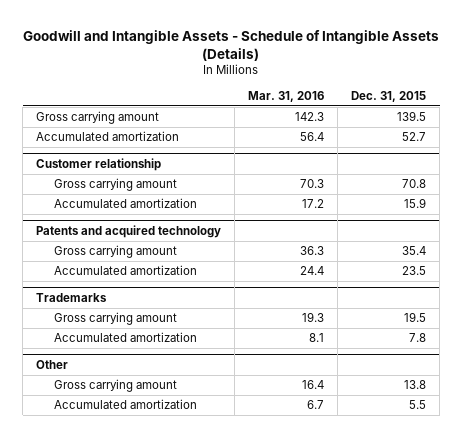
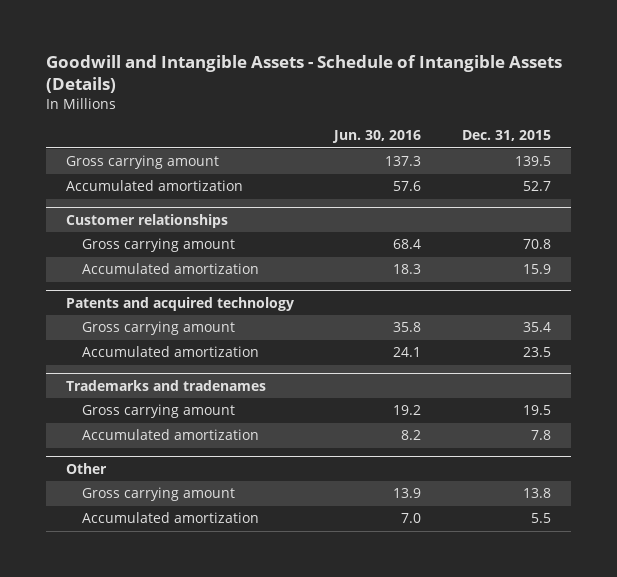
- | Mar. 31, 2016 | Dec. 31, 2015
+ | Jun. 30, 2016 | Dec. 31, 2015
- Customer relationship
+ Customer relationships
- Trademarks
+ Trademarks and tradenames

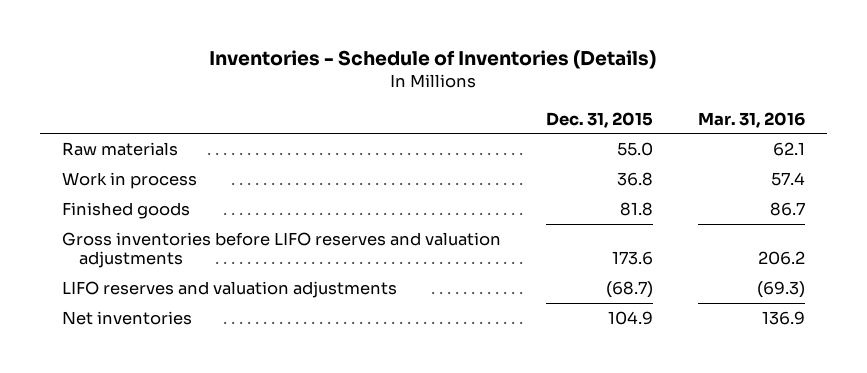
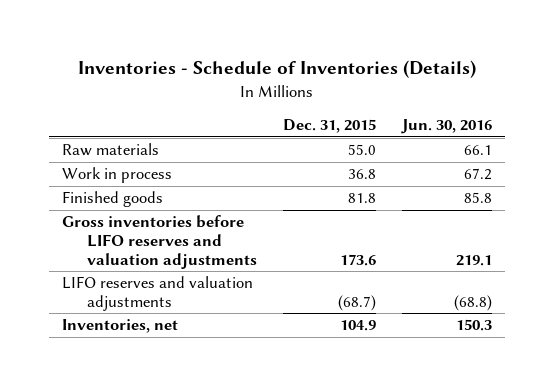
- | Dec. 31, 2015 | Mar. 31, 2016
+ | Dec. 31, 2015 | Jun. 30, 2016
- Net inventories | 104.9 | 136.9
+ Inventories, net | 104.9 | 150.3

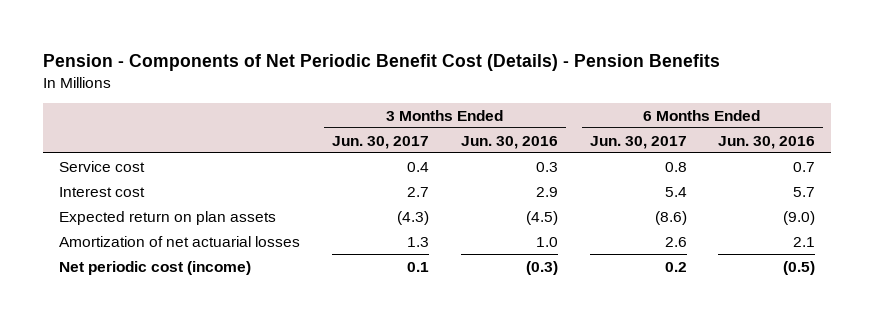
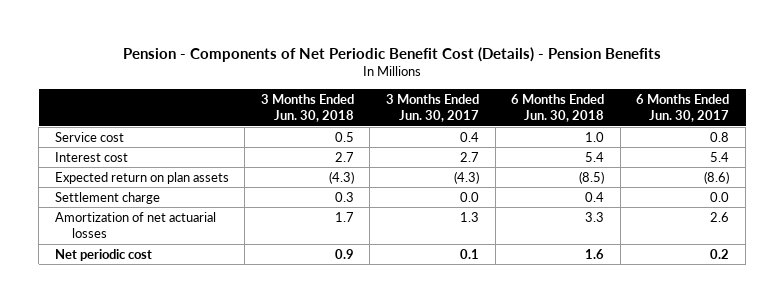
- | 3 Months Ended Jun. 30, 2017 | 3 Months Ended Jun. 30, 2016 | 6 Months Ended Jun. 30, 2017 | 6 Months Ended Jun. 30, 2016
+ | 3 Months Ended Jun. 30, 2018 | 3 Months Ended Jun. 30, 2017 | 6 Months Ended Jun. 30, 2018 | 6 Months Ended Jun. 30, 2017
+ Settlement charge | 0.3 | 0.0 | 0.4 | 0.0
- Net periodic cost (income) | 0.1 | (0.3) | 0.2 | (0.5)
+ Net periodic cost | 0.9 | 0.1 | 1.6 | 0.2

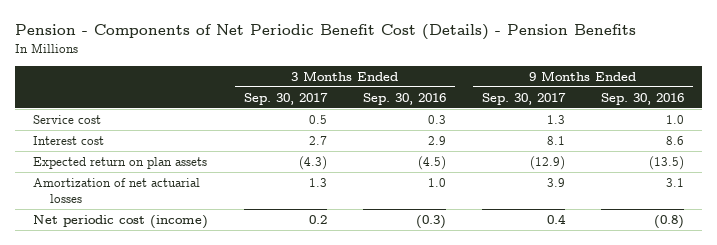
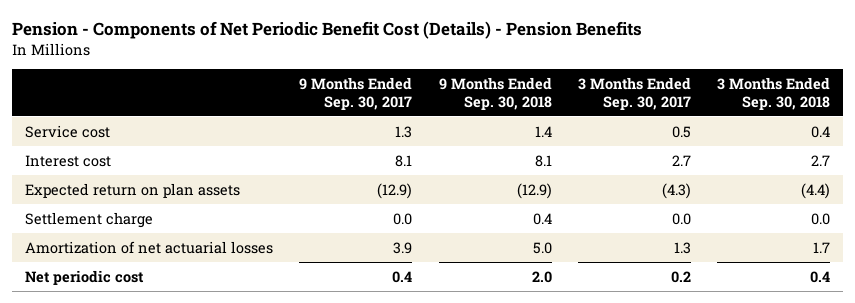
- | 3 Months Ended Sep. 30, 2017 | 3 Months Ended Sep. 30, 2016 | 9 Months Ended Sep. 30, 2017 | 9 Months Ended Sep. 30, 2016
+ | 9 Months Ended Sep. 30, 2017 | 9 Months Ended Sep. 30, 2018 | 3 Months Ended Sep. 30, 2017 | 3 Months Ended Sep. 30, 2018
+ Settlement charge | 0.0 | 0.4 | 0.0 | 0.0
- Net periodic cost (income) | 0.2 | (0.3) | 0.4 | (0.8)
+ Net periodic cost | 0.4 | 2.0 | 0.2 | 0.4

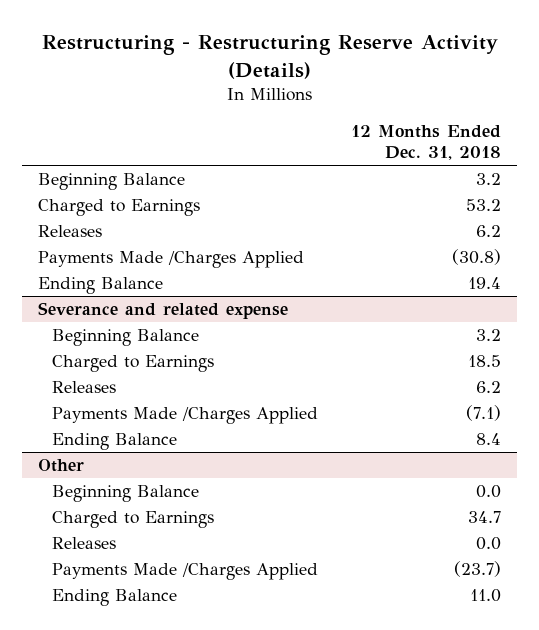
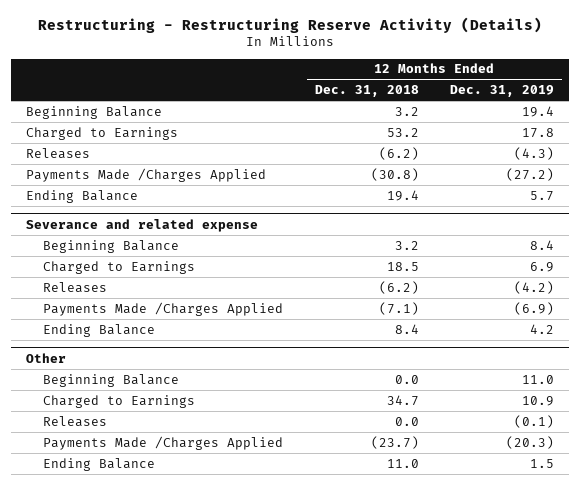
- | 12 Months Ended Dec. 31, 2018
+ | 12 Months Ended Dec. 31, 2018 | 12 Months Ended Dec. 31, 2019
- Releases | 6.2
+ Releases | (6.2) | (4.3)
@ Severance and related expense
- Releases | 6.2
+ Releases | (6.2) | (4.2)

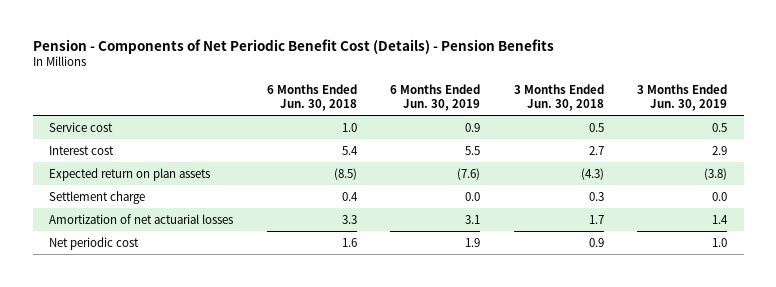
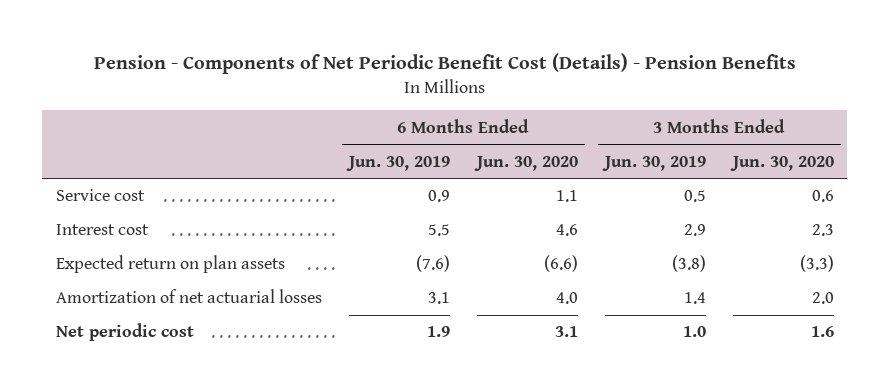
- | 6 Months Ended Jun. 30, 2018 | 6 Months Ended Jun. 30, 2019 | 3 Months Ended Jun. 30, 2018 | 3 Months Ended Jun. 30, 2019
+ | 6 Months Ended Jun. 30, 2019 | 6 Months Ended Jun. 30, 2020 | 3 Months Ended Jun. 30, 2019 | 3 Months Ended Jun. 30, 2020
- Settlement charge | 0.4 | 0.0 | 0.3 | 0.0

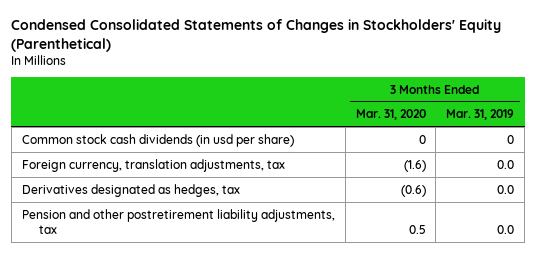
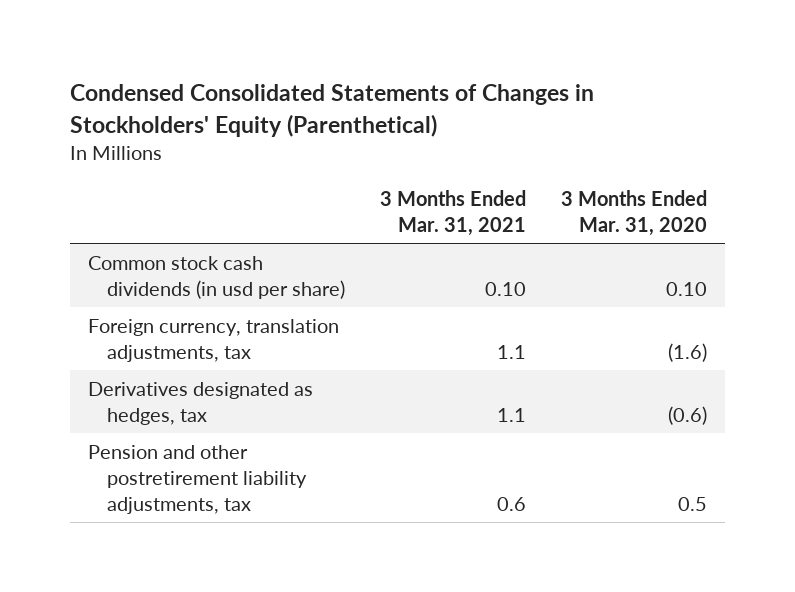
- | 3 Months Ended Mar. 31, 2020 | 3 Months Ended Mar. 31, 2019
+ | 3 Months Ended Mar. 31, 2021 | 3 Months Ended Mar. 31, 2020
- Common stock cash dividends (in usd per share) | 0 | 0
+ Common stock cash dividends (in usd per share) | 0.10 | 0.10

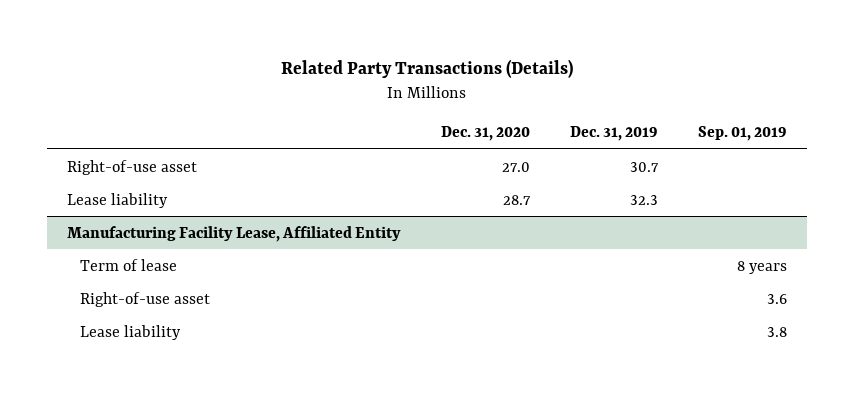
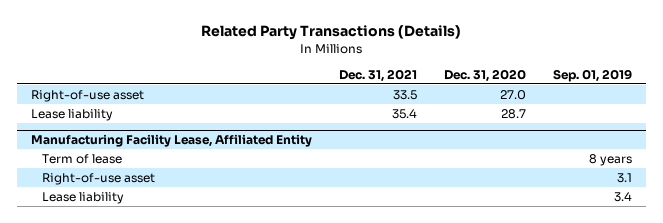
- | Dec. 31, 2020 | Dec. 31, 2019 | Sep. 01, 2019
+ | Dec. 31, 2021 | Dec. 31, 2020 | Sep. 01, 2019
@ Manufacturing Facility Lease, Affiliated Entity
- Right-of-use asset | | | 3.6
- Lease liability | | | 3.8
+ Right-of-use asset | | | 3.1
+ Lease liability | | | 3.4

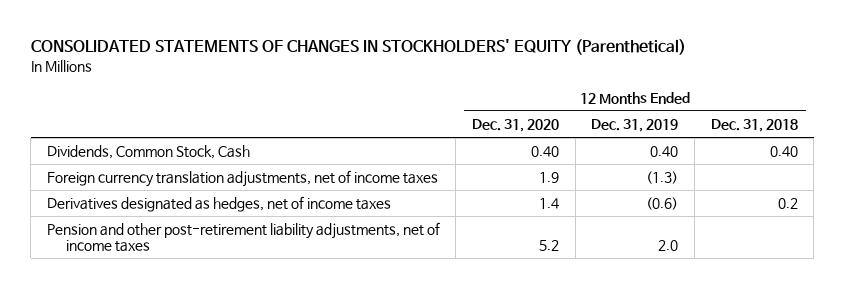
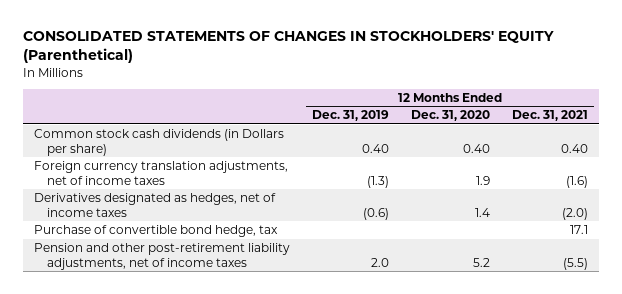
- | 12 Months Ended Dec. 31, 2020 | 12 Months Ended Dec. 31, 2019 | 12 Months Ended Dec. 31, 2018
+ | 12 Months Ended Dec. 31, 2019 | 12 Months Ended Dec. 31, 2020 | 12 Months Ended Dec. 31, 2021
- Dividends, Common Stock, Cash | 0.40 | 0.40 | 0.40
+ Common stock cash dividends (in Dollars per share) | 0.40 | 0.40 | 0.40
+ Purchase of convertible bond hedge, tax | | | 17.1

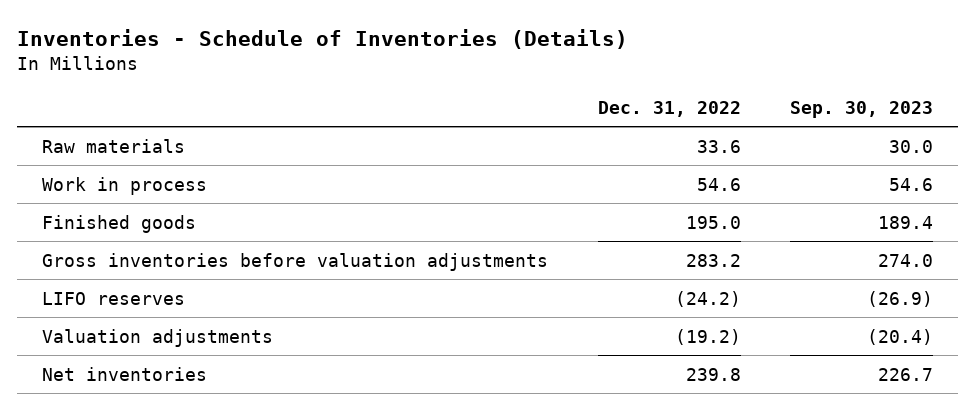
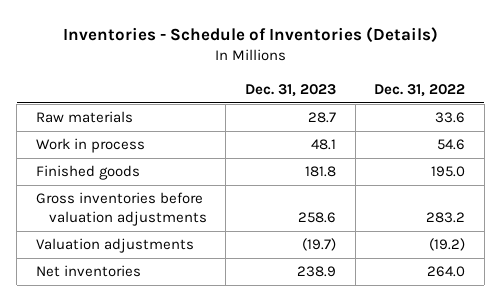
- | Dec. 31, 2022 | Sep. 30, 2023
+ | Dec. 31, 2023 | Dec. 31, 2022
- LIFO reserves | (24.2) | (26.9)
- Net inventories | 239.8 | 226.7
+ Net inventories | 238.9 | 264.0

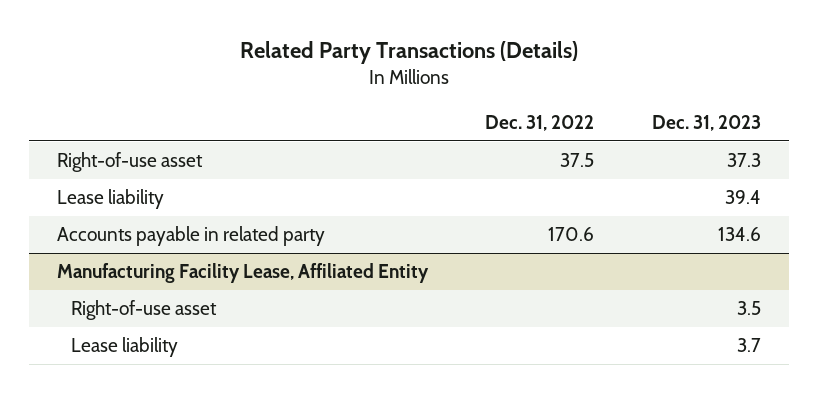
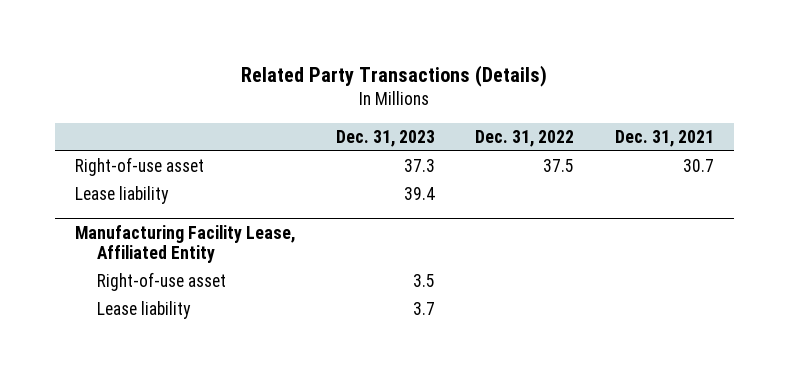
- | Dec. 31, 2022 | Dec. 31, 2023
+ | Dec. 31, 2023 | Dec. 31, 2022 | Dec. 31, 2021
- Accounts payable in related party | 170.6 | 134.6

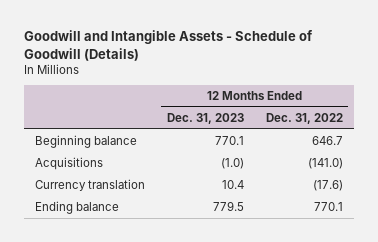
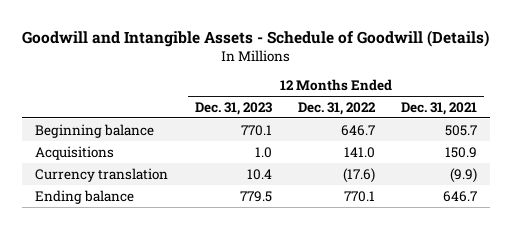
- | 12 Months Ended Dec. 31, 2023 | 12 Months Ended Dec. 31, 2022
+ | 12 Months Ended Dec. 31, 2023 | 12 Months Ended Dec. 31, 2022 | 12 Months Ended Dec. 31, 2021
- Acquisitions | (1.0) | (141.0)
+ Acquisitions | 1.0 | 141.0 | 150.9

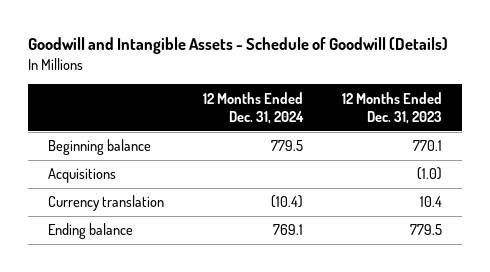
- | 12 Months Ended Dec. 31, 2023 | 12 Months Ended Dec. 31, 2022 | 12 Months Ended Dec. 31, 2021
+ | 12 Months Ended Dec. 31, 2024 | 12 Months Ended Dec. 31, 2023
- Acquisitions | 1.0 | 141.0 | 150.9
+ Acquisitions | | (1.0)

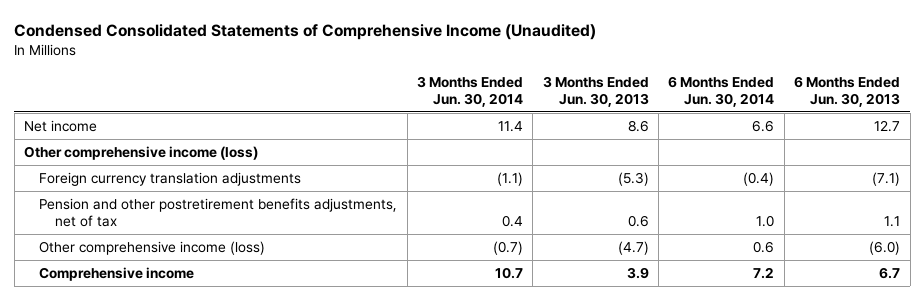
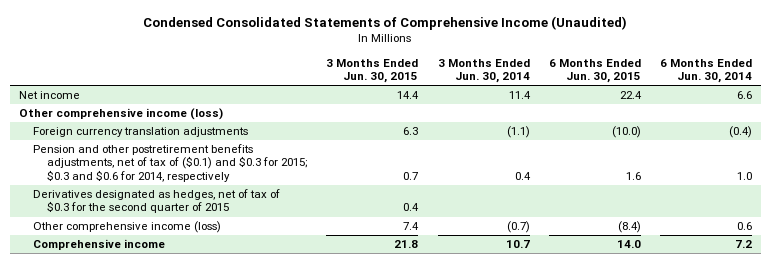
- | 3 Months Ended Jun. 30, 2014 | 3 Months Ended Jun. 30, 2013 | 6 Months Ended Jun. 30, 2014 | 6 Months Ended Jun. 30, 2013
+ | 3 Months Ended Jun. 30, 2015 | 3 Months Ended Jun. 30, 2014 | 6 Months Ended Jun. 30, 2015 | 6 Months Ended Jun. 30, 2014
- Pension and other postretirement benefits adjustments, net of tax | 0.4 | 0.6 | 1.0 | 1.1
+ Pension and other postretirement benefits adjustments, net of tax of ($0.1) and $0.3 for 2015; $0.3 and $0.6 for 2014, respectively | 0.7 | 0.4 | 1.6 | 1.0
+ Derivatives designated as hedges, net of tax of $0.3 for the second quarter of 2015 | 0.4 | | |

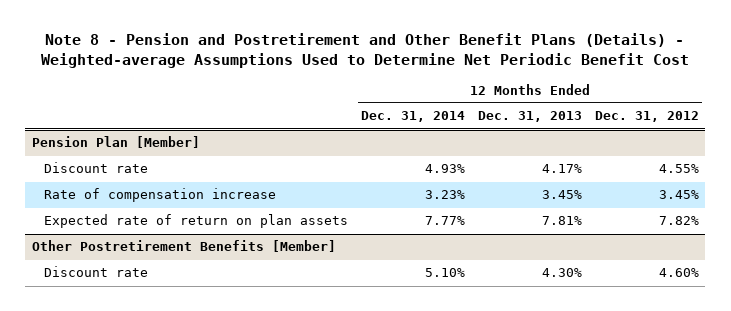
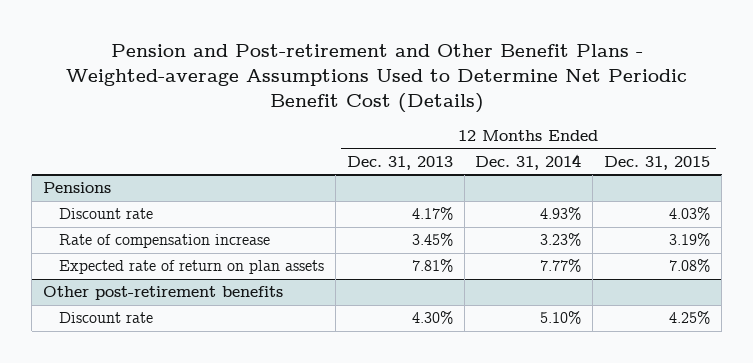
- Note 8 - Pension and Postretirement and Other Benefit Plans (Details) - Weighted-average Assumptions Used to Determine Net Periodic Benefit Cost
+ Pension and Post-retirement and Other Benefit Plans - Weighted-average Assumptions Used to Determine Net Periodic Benefit Cost (Details)
- | 12 Months Ended Dec. 31, 2014 | 12 Months Ended Dec. 31, 2013 | 12 Months Ended Dec. 31, 2012
+ | 12 Months Ended Dec. 31, 2013 | 12 Months Ended Dec. 31, 2014 | 12 Months Ended Dec. 31, 2015
- Pension Plan [Member]
+ Pensions
- Other Postretirement Benefits [Member]
+ Other post-retirement benefits

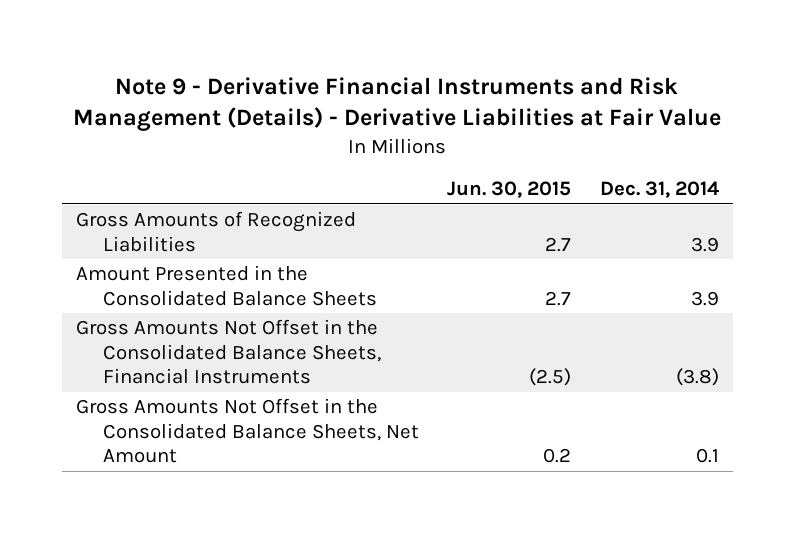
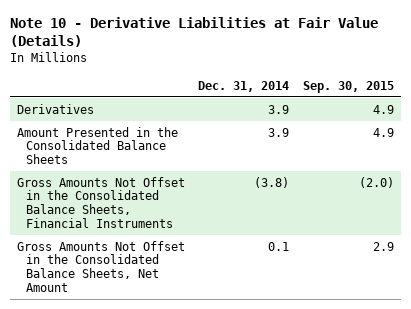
- Note 9 - Derivative Financial Instruments and Risk Management (Details) - Derivative Liabilities at Fair Value
+ Note 10 - Derivative Liabilities at Fair Value (Details)
- | Jun. 30, 2015 | Dec. 31, 2014
+ | Dec. 31, 2014 | Sep. 30, 2015
- Gross Amounts of Recognized Liabilities | 2.7 | 3.9
+ Derivatives | 3.9 | 4.9

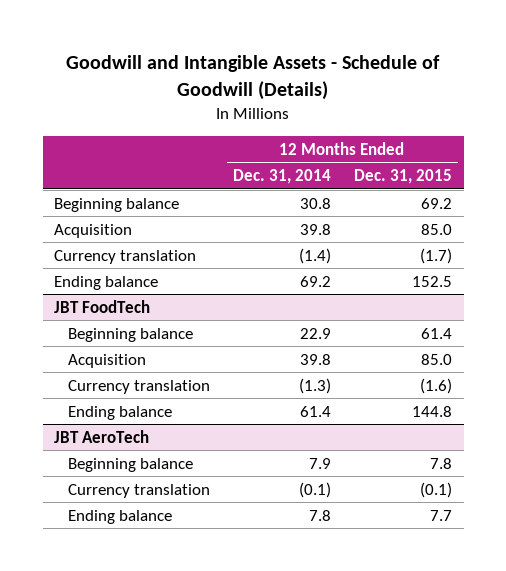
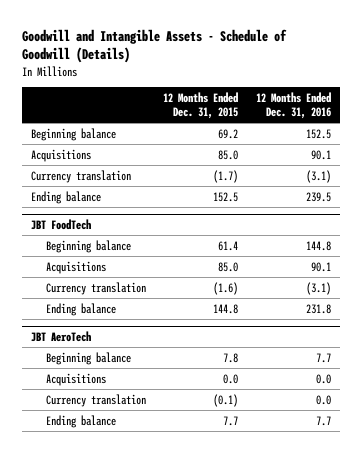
- | 12 Months Ended Dec. 31, 2014 | 12 Months Ended Dec. 31, 2015
+ | 12 Months Ended Dec. 31, 2015 | 12 Months Ended Dec. 31, 2016
- Acquisition | 39.8 | 85.0
+ Acquisitions | 85.0 | 90.1
@ JBT FoodTech
- Acquisition | 39.8 | 85.0
+ Acquisitions | 85.0 | 90.1
@ JBT AeroTech
+ Acquisitions | 0.0 | 0.0

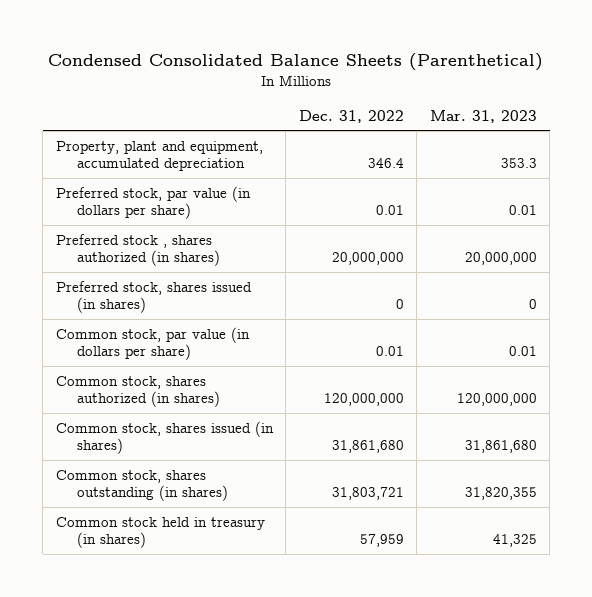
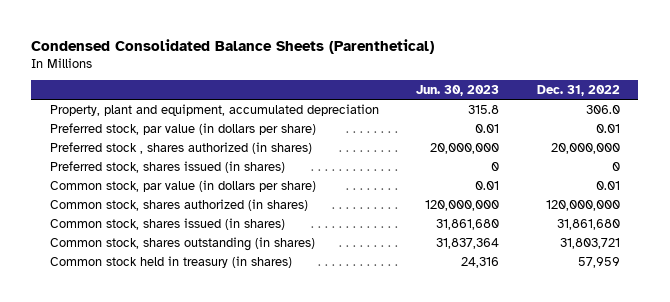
- | Dec. 31, 2022 | Mar. 31, 2023
+ | Jun. 30, 2023 | Dec. 31, 2022
- Property, plant and equipment, accumulated depreciation | 346.4 | 353.3
+ Property, plant and equipment, accumulated depreciation | 315.8 | 306.0

